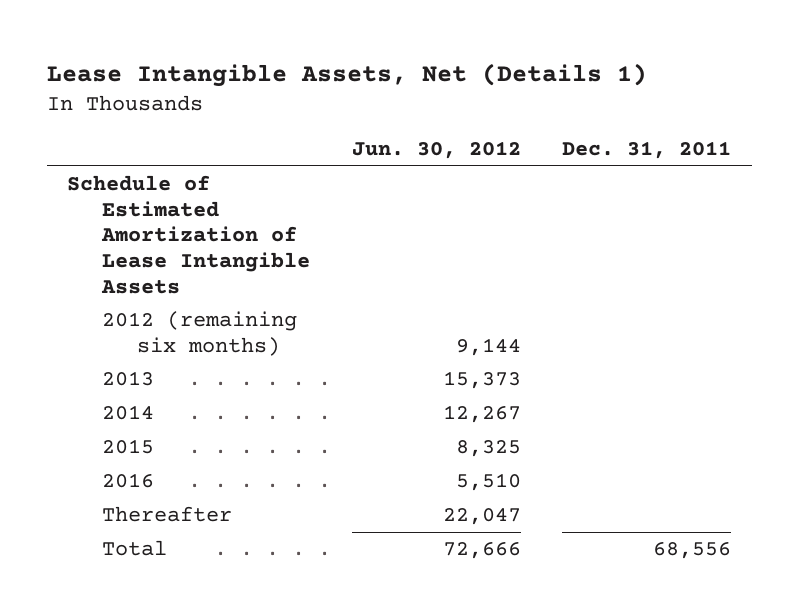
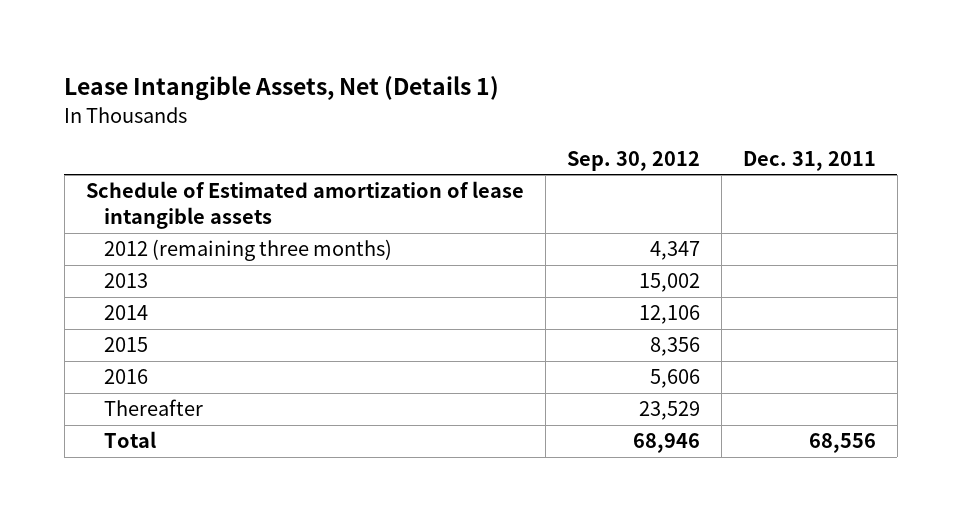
- | Jun. 30, 2012 | Dec. 31, 2011
+ | Sep. 30, 2012 | Dec. 31, 2011
- Schedule of Estimated Amortization of Lease Intangible Assets
- 2012 (remaining six months) | 9,144 |
+ Schedule of Estimated amortization of lease intangible assets
+ 2012 (remaining three months) | 4,347 |

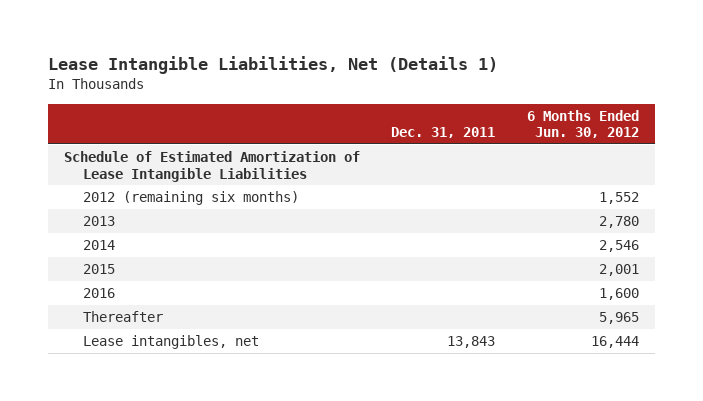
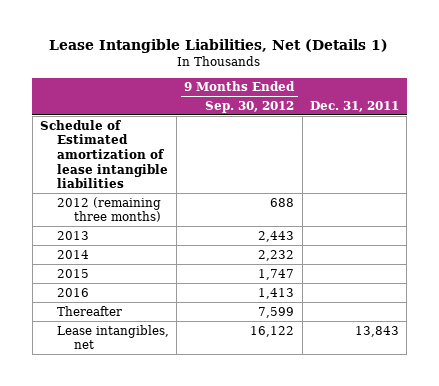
- | Dec. 31, 2011 | 6 Months Ended Jun. 30, 2012
+ | 9 Months Ended Sep. 30, 2012 | Dec. 31, 2011
- Schedule of Estimated Amortization of Lease Intangible Liabilities
- 2012 (remaining six months) | | 1,552
+ Schedule of Estimated amortization of lease intangible liabilities
+ 2012 (remaining three months) | 688 |

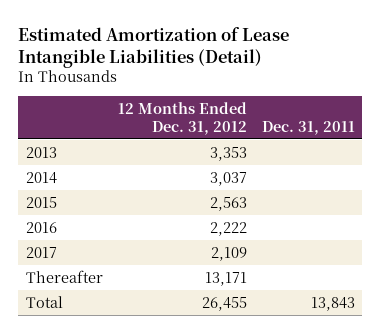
- Lease Intangible Liabilities, Net (Details 1)
+ Estimated Amortization of Lease Intangible Liabilities (Detail)
- | 9 Months Ended Sep. 30, 2012 | Dec. 31, 2011
+ | 12 Months Ended Dec. 31, 2012 | Dec. 31, 2011
- Schedule of Estimated amortization of lease intangible liabilities
- 2012 (remaining three months) | 688 |
+ 2017 | 2,109 |
- Lease intangibles, net | 16,122 | 13,843
+ Total | 26,455 | 13,843

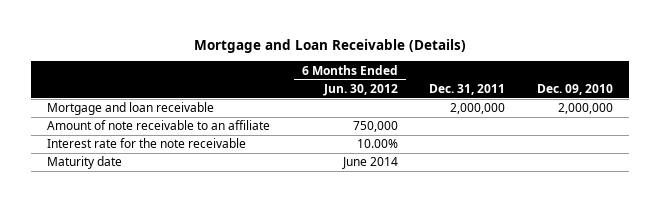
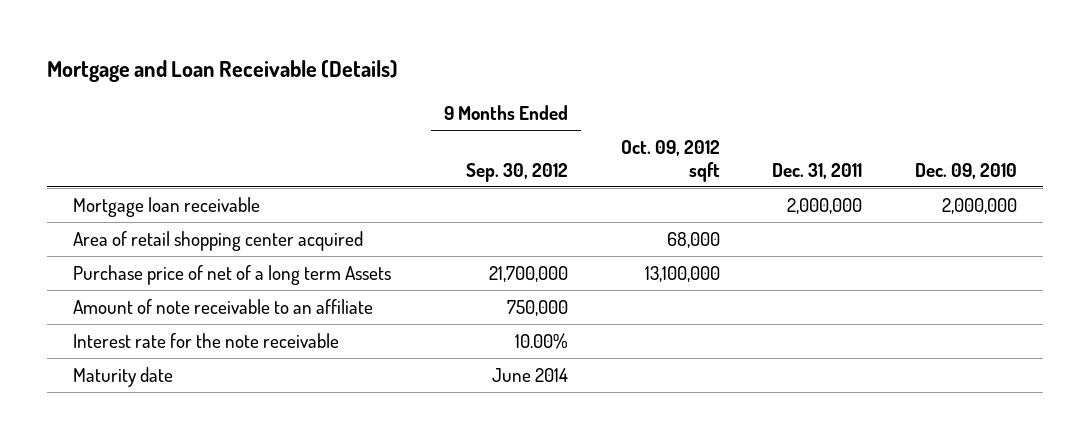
- | 6 Months Ended Jun. 30, 2012 | Dec. 31, 2011 | Dec. 09, 2010
+ | 9 Months Ended Sep. 30, 2012 | Oct. 09, 2012 sqft | Dec. 31, 2011 | Dec. 09, 2010
- Mortgage and loan receivable | | 2,000,000 | 2,000,000
+ Mortgage loan receivable | | | 2,000,000 | 2,000,000
+ Area of retail shopping center acquired | | 68,000 | |
+ Purchase price of net of a long term Assets | 21,700,000 | 13,100,000 | |

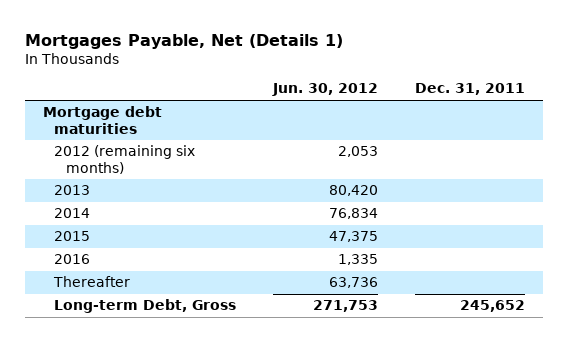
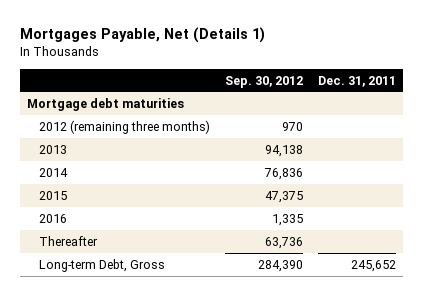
- | Jun. 30, 2012 | Dec. 31, 2011
+ | Sep. 30, 2012 | Dec. 31, 2011
- 2012 (remaining six months) | 2,053 |
+ 2012 (remaining three months) | 970 |

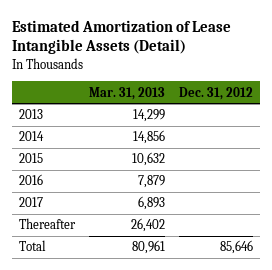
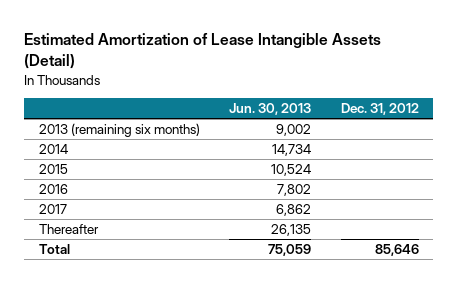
- | Mar. 31, 2013 | Dec. 31, 2012
+ | Jun. 30, 2013 | Dec. 31, 2012
- 2013 | 14,299 |
+ 2013 (remaining six months) | 9,002 |

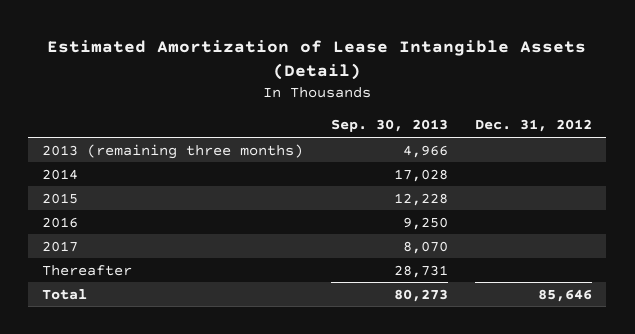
- | Jun. 30, 2013 | Dec. 31, 2012
+ | Sep. 30, 2013 | Dec. 31, 2012
- 2013 (remaining six months) | 9,002 |
+ 2013 (remaining three months) | 4,966 |

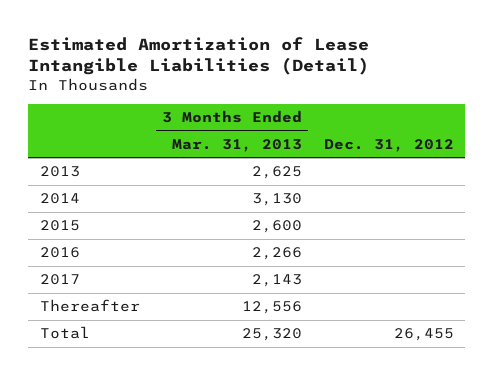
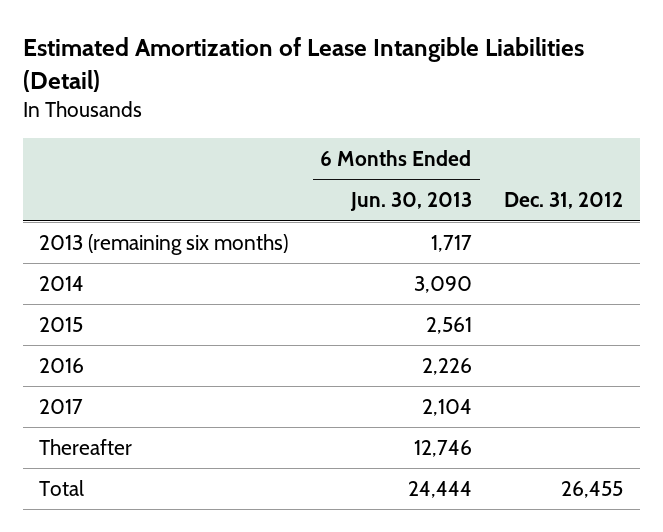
- | 3 Months Ended Mar. 31, 2013 | Dec. 31, 2012
+ | 6 Months Ended Jun. 30, 2013 | Dec. 31, 2012
- 2013 | 2,625 |
+ 2013 (remaining six months) | 1,717 |

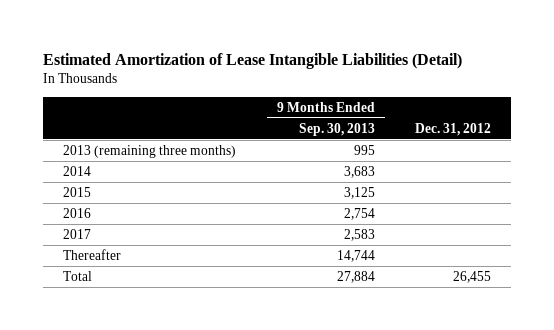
- | 6 Months Ended Jun. 30, 2013 | Dec. 31, 2012
+ | 9 Months Ended Sep. 30, 2013 | Dec. 31, 2012
- 2013 (remaining six months) | 1,717 |
+ 2013 (remaining three months) | 995 |

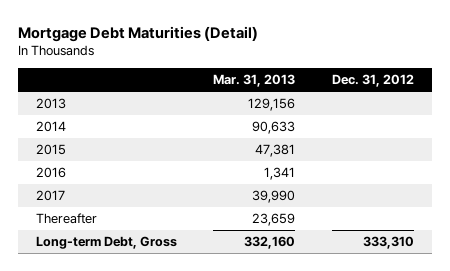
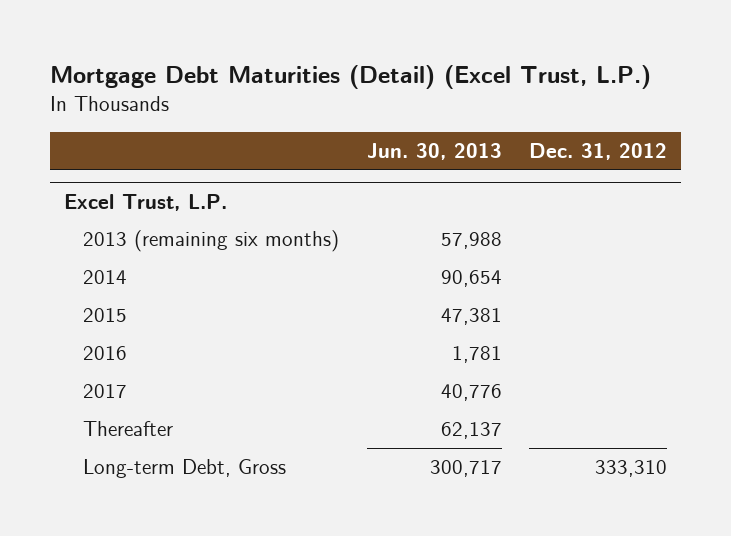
- Mortgage Debt Maturities (Detail)
+ Mortgage Debt Maturities (Detail) (Excel Trust, L.P.)
- | Mar. 31, 2013 | Dec. 31, 2012
+ | Jun. 30, 2013 | Dec. 31, 2012
- 2013 | 129,156 |
+ Excel Trust, L.P.
+ 2013 (remaining six months) | 57,988 |

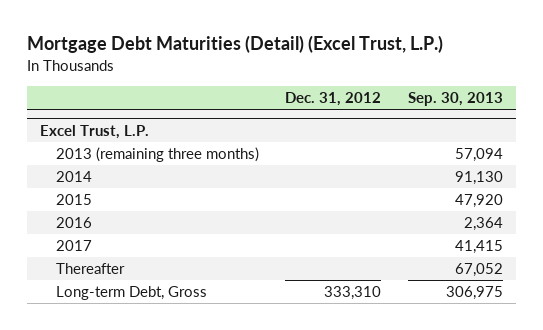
- | Jun. 30, 2013 | Dec. 31, 2012
+ | Dec. 31, 2012 | Sep. 30, 2013
@ Excel Trust, L.P.
- 2013 (remaining six months) | 57,988 |
+ 2013 (remaining three months) | | 57,094

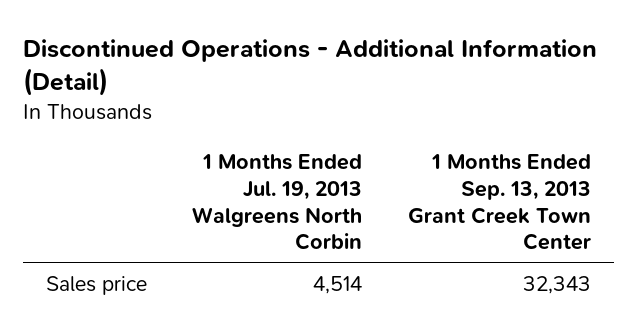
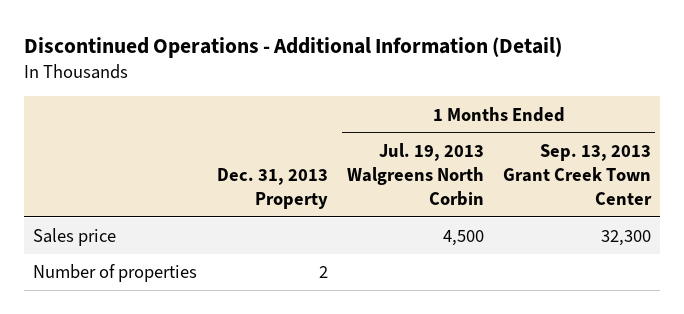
- | 1 Months Ended Jul. 19, 2013 Walgreens North Corbin | 1 Months Ended Sep. 13, 2013 Grant Creek Town Center
+ | Dec. 31, 2013 Property | 1 Months Ended Jul. 19, 2013 Walgreens North Corbin | 1 Months Ended Sep. 13, 2013 Grant Creek Town Center
- Sales price | 4,514 | 32,343
+ Sales price | | 4,500 | 32,300
+ Number of properties | 2 | |

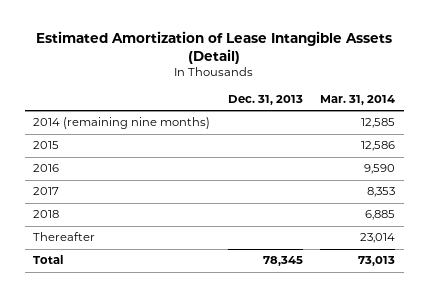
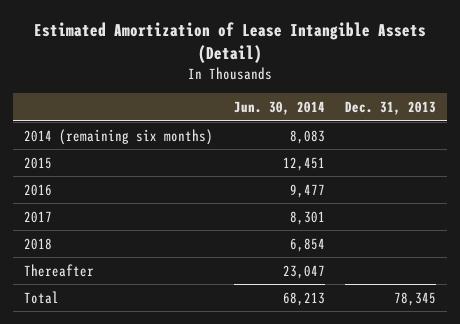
- | Dec. 31, 2013 | Mar. 31, 2014
+ | Jun. 30, 2014 | Dec. 31, 2013
- 2014 (remaining nine months) | | 12,585
+ 2014 (remaining six months) | 8,083 |

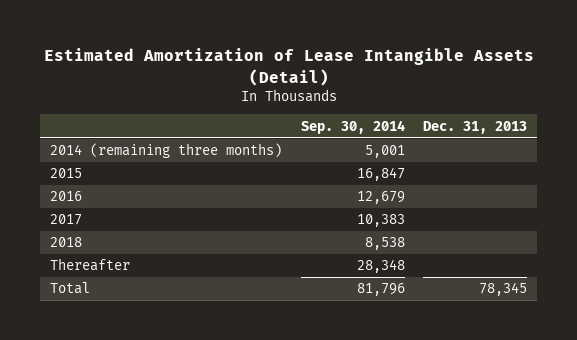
- | Jun. 30, 2014 | Dec. 31, 2013
+ | Sep. 30, 2014 | Dec. 31, 2013
- 2014 (remaining six months) | 8,083 |
+ 2014 (remaining three months) | 5,001 |

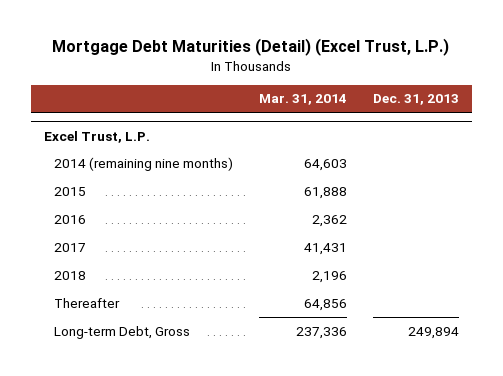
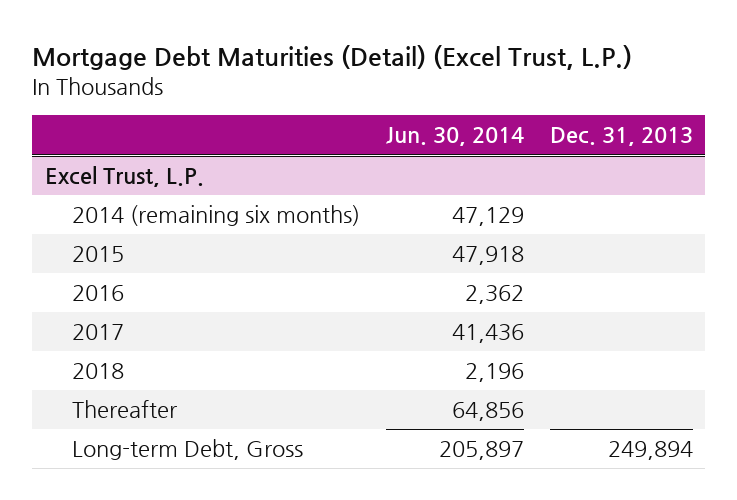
- | Mar. 31, 2014 | Dec. 31, 2013
+ | Jun. 30, 2014 | Dec. 31, 2013
@ Excel Trust, L.P.
- 2014 (remaining nine months) | 64,603 |
+ 2014 (remaining six months) | 47,129 |

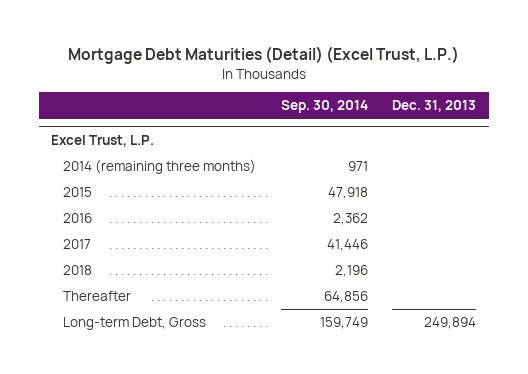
- | Jun. 30, 2014 | Dec. 31, 2013
+ | Sep. 30, 2014 | Dec. 31, 2013
@ Excel Trust, L.P.
- 2014 (remaining six months) | 47,129 |
+ 2014 (remaining three months) | 971 |

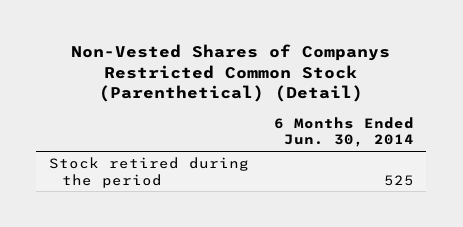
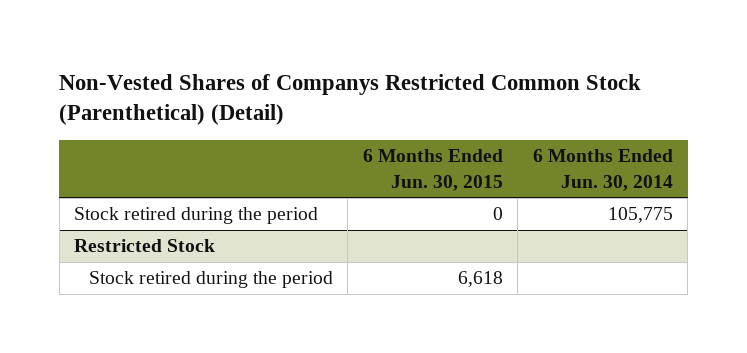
- | 6 Months Ended Jun. 30, 2014
+ | 6 Months Ended Jun. 30, 2015 | 6 Months Ended Jun. 30, 2014
- Stock retired during the period | 525
+ Stock retired during the period | 0 | 105,775
+ Restricted Stock
+ Stock retired during the period | 6,618 |

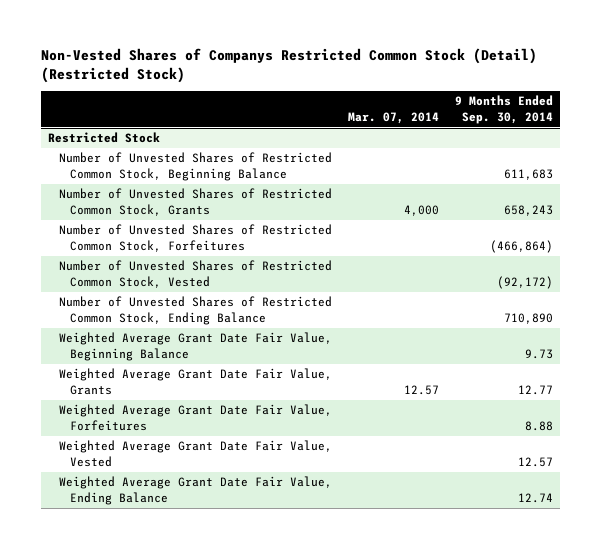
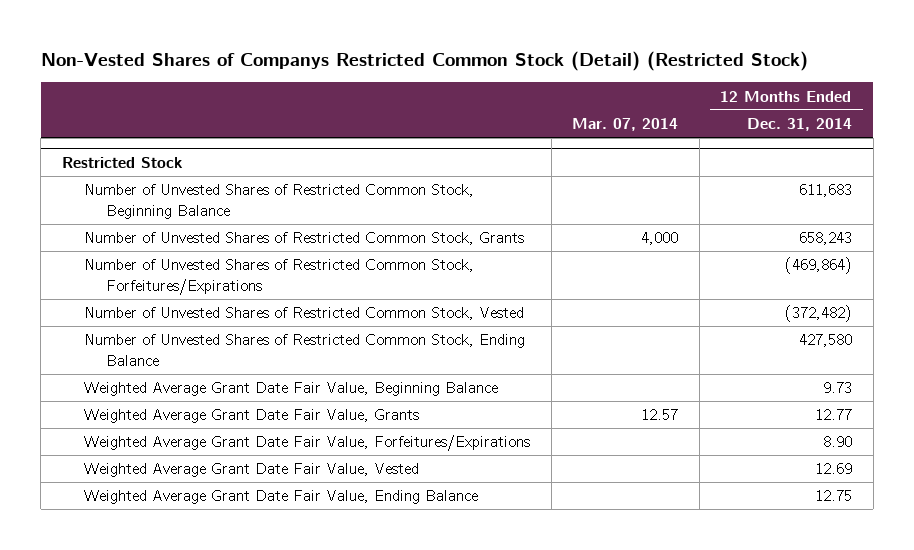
- | Mar. 07, 2014 | 9 Months Ended Sep. 30, 2014
+ | Mar. 07, 2014 | 12 Months Ended Dec. 31, 2014
@ Restricted Stock
- Number of Unvested Shares of Restricted Common Stock, Forfeitures | | (466,864)
+ Number of Unvested Shares of Restricted Common Stock, Forfeitures/Expirations | | (469,864)
- Weighted Average Grant Date Fair Value, Forfeitures | | 8.88
+ Weighted Average Grant Date Fair Value, Forfeitures/Expirations | | 8.90

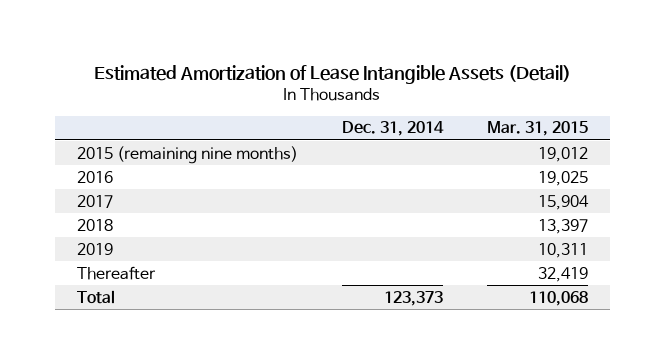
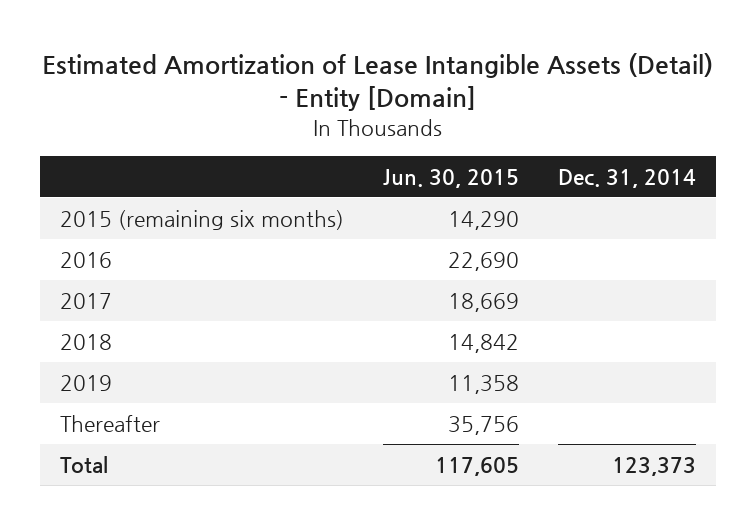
- Estimated Amortization of Lease Intangible Assets (Detail)
+ Estimated Amortization of Lease Intangible Assets (Detail) - Entity [Domain]
- | Dec. 31, 2014 | Mar. 31, 2015
+ | Jun. 30, 2015 | Dec. 31, 2014
- 2015 (remaining nine months) | | 19,012
+ 2015 (remaining six months) | 14,290 |

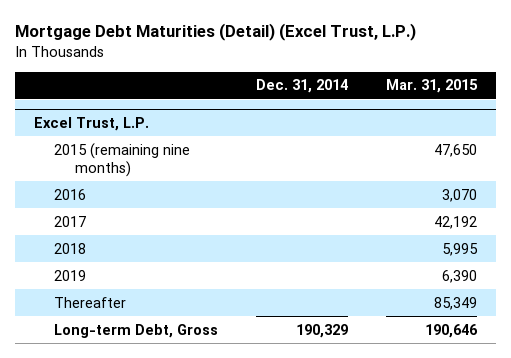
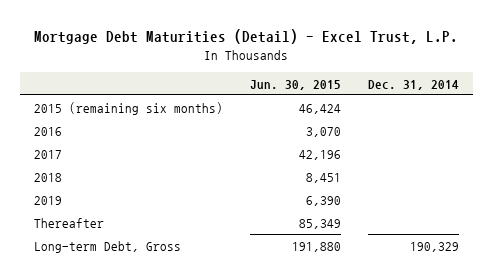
- Mortgage Debt Maturities (Detail) (Excel Trust, L.P.)
+ Mortgage Debt Maturities (Detail) - Excel Trust, L.P.
- | Dec. 31, 2014 | Mar. 31, 2015
+ | Jun. 30, 2015 | Dec. 31, 2014
- Excel Trust, L.P.
- 2015 (remaining nine months) | | 47,650
+ 2015 (remaining six months) | 46,424 |

